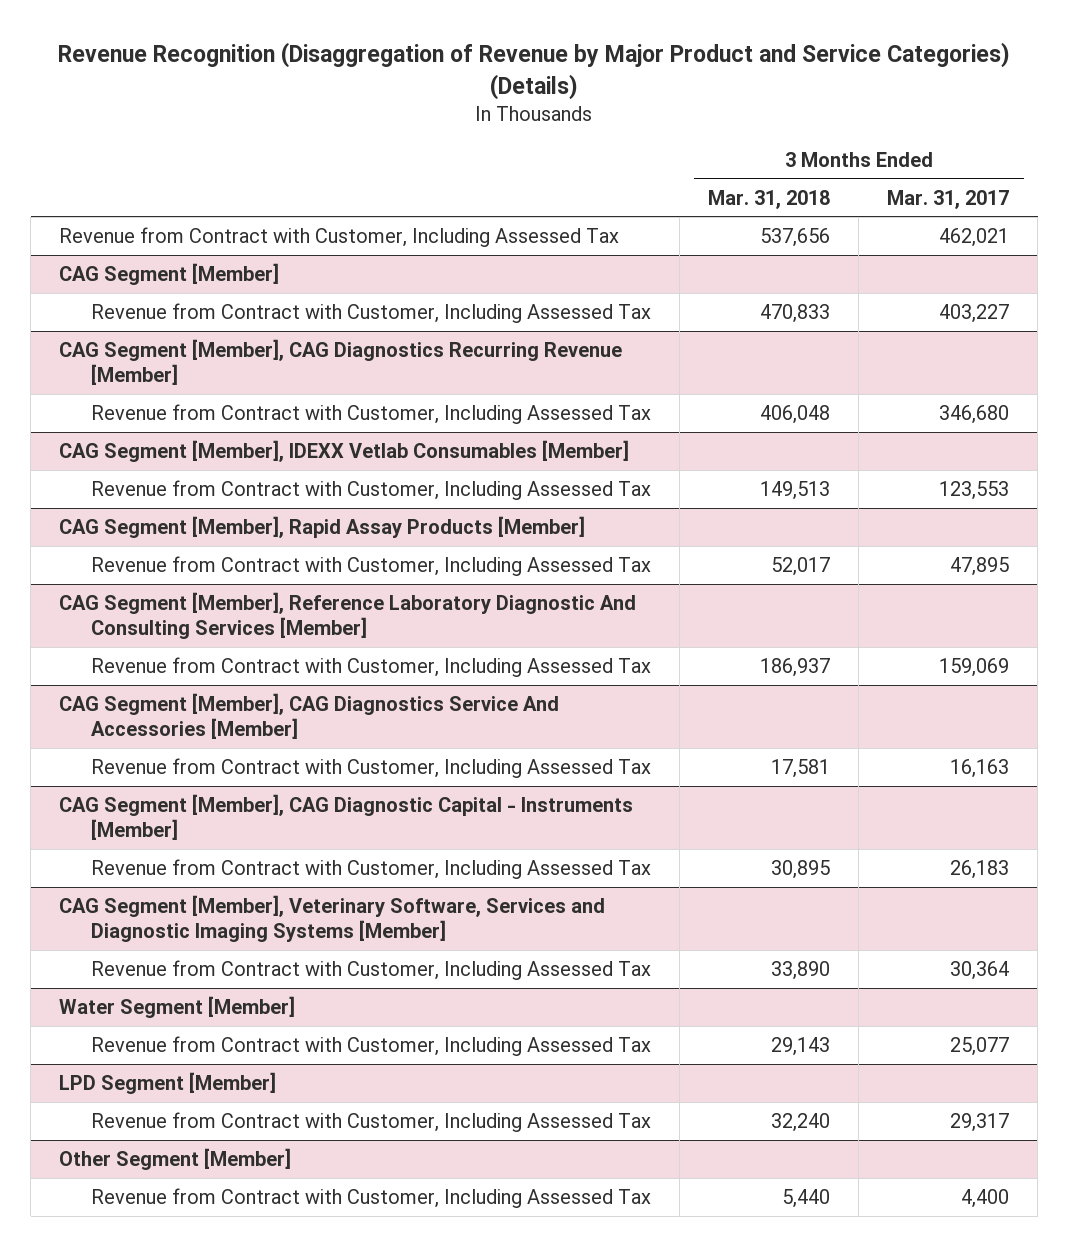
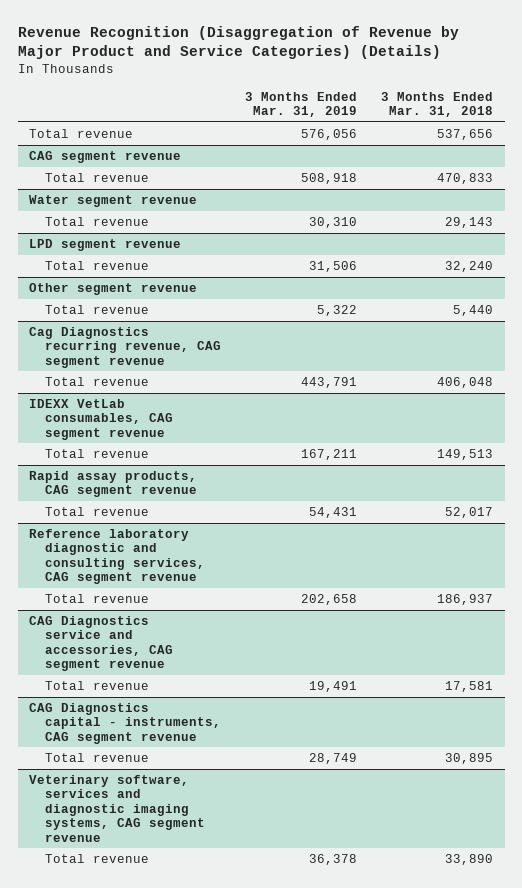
- | 3 Months Ended Mar. 31, 2018 | 3 Months Ended Mar. 31, 2017
+ | 3 Months Ended Mar. 31, 2019 | 3 Months Ended Mar. 31, 2018
- Revenue from Contract with Customer, Including Assessed Tax | 537,656 | 462,021
- CAG Segment [Member]
- Revenue from Contract with Customer, Including Assessed Tax | 470,833 | 403,227
- CAG Segment [Member], CAG Diagnostics Recurring Revenue [Member]
- Revenue from Contract with Customer, Including Assessed Tax | 406,048 | 346,680
- CAG Segment [Member], IDEXX Vetlab Consumables [Member]
- Revenue from Contract with Customer, Including Assessed Tax | 149,513 | 123,553
- CAG Segment [Member], Rapid Assay Products [Member]
- Revenue from Contract with Customer, Including Assessed Tax | 52,017 | 47,895
- CAG Segment [Member], Reference Laboratory Diagnostic And Consulting Services [Member]
- Revenue from Contract with Customer, Including Assessed Tax | 186,937 | 159,069
- CAG Segment [Member], CAG Diagnostics Service And Accessories [Member]
- Revenue from Contract with Customer, Including Assessed Tax | 17,581 | 16,163
- CAG Segment [Member], CAG Diagnostic Capital - Instruments [Member]
- Revenue from Contract with Customer, Including Assessed Tax | 30,895 | 26,183
- CAG Segment [Member], Veterinary Software, Services and Diagnostic Imaging Systems [Member]
- Revenue from Contract with Customer, Including Assessed Tax | 33,890 | 30,364
- Water Segment [Member]
- Revenue from Contract with Customer, Including Assessed Tax | 29,143 | 25,077
- LPD Segment [Member]
- Revenue from Contract with Customer, Including Assessed Tax | 32,240 | 29,317
- Other Segment [Member]
- Revenue from Contract with Customer, Including Assessed Tax | 5,440 | 4,400
+ Total revenue | 576,056 | 537,656
+ CAG segment revenue
+ Total revenue | 508,918 | 470,833
+ Water segment revenue
+ Total revenue | 30,310 | 29,143
+ LPD segment revenue
+ Total revenue | 31,506 | 32,240
+ Other segment revenue
+ Total revenue | 5,322 | 5,440
+ Cag Diagnostics recurring revenue, CAG segment revenue
+ Total revenue | 443,791 | 406,048
+ IDEXX VetLab consumables, CAG segment revenue
+ Total revenue | 167,211 | 149,513
+ Rapid assay products, CAG segment revenue
+ Total revenue | 54,431 | 52,017
+ Reference laboratory diagnostic and consulting services, CAG segment revenue
+ Total revenue | 202,658 | 186,937
+ CAG Diagnostics service and accessories, CAG segment revenue
+ Total revenue | 19,491 | 17,581
+ CAG Diagnostics capital - instruments, CAG segment revenue
+ Total revenue | 28,749 | 30,895
+ Veterinary software, services and diagnostic imaging systems, CAG segment revenue
+ Total revenue | 36,378 | 33,890

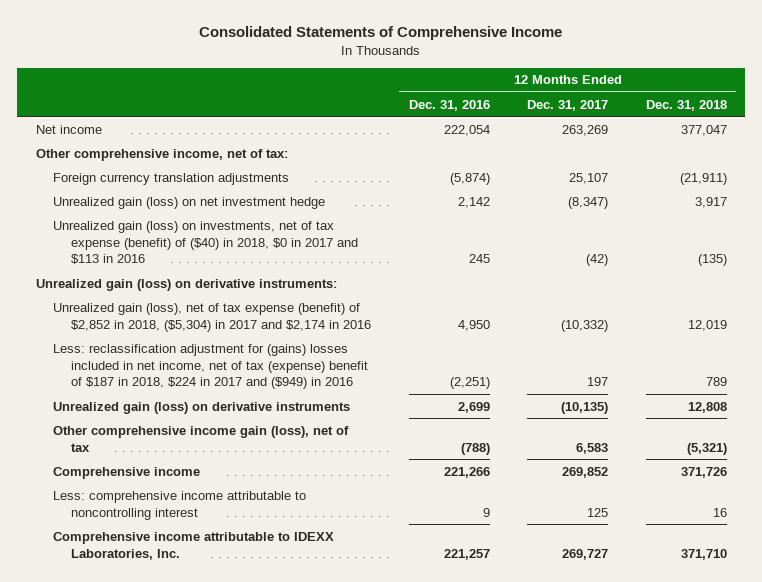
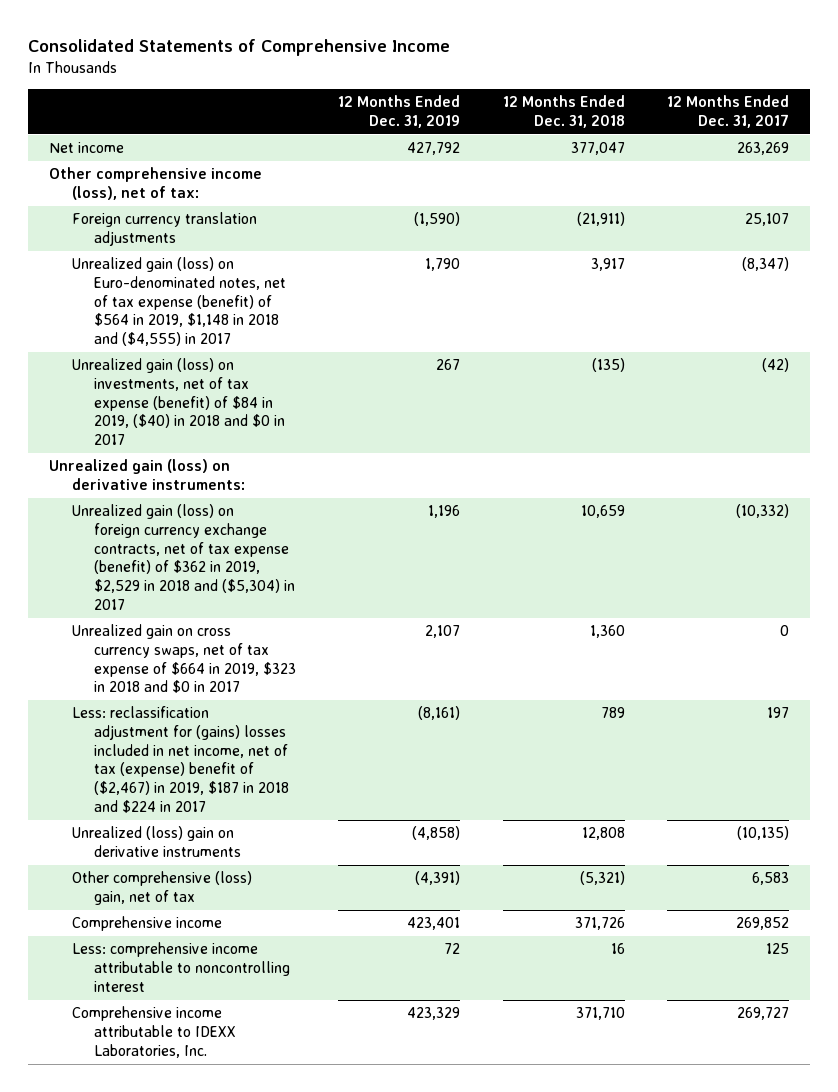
- | 12 Months Ended Dec. 31, 2016 | 12 Months Ended Dec. 31, 2017 | 12 Months Ended Dec. 31, 2018
+ | 12 Months Ended Dec. 31, 2019 | 12 Months Ended Dec. 31, 2018 | 12 Months Ended Dec. 31, 2017
- Other comprehensive income, net of tax:
+ Other comprehensive income (loss), net of tax:
- Unrealized gain (loss) on net investment hedge | 2,142 | (8,347) | 3,917
- Unrealized gain (loss) on investments, net of tax expense (benefit) of ($40) in 2018, $0 in 2017 and $113 in 2016 | 245 | (42) | (135)
+ Unrealized gain (loss) on Euro-denominated notes, net of tax expense (benefit) of $564 in 2019, $1,148 in 2018 and ($4,555) in 2017 | 1,790 | 3,917 | (8,347)
+ Unrealized gain (loss) on investments, net of tax expense (benefit) of $84 in 2019, ($40) in 2018 and $0 in 2017 | 267 | (135) | (42)
- Unrealized gain (loss), net of tax expense (benefit) of $2,852 in 2018, ($5,304) in 2017 and $2,174 in 2016 | 4,950 | (10,332) | 12,019
- Less: reclassification adjustment for (gains) losses included in net income, net of tax (expense) benefit of $187 in 2018, $224 in 2017 and ($949) in 2016 | (2,251) | 197 | 789
- Unrealized gain (loss) on derivative instruments | 2,699 | (10,135) | 12,808
- Other comprehensive income gain (loss), net of tax | (788) | 6,583 | (5,321)
+ Unrealized gain (loss) on foreign currency exchange contracts, net of tax expense (benefit) of $362 in 2019, $2,529 in 2018 and ($5,304) in 2017 | 1,196 | 10,659 | (10,332)
+ Unrealized gain on cross currency swaps, net of tax expense of $664 in 2019, $323 in 2018 and $0 in 2017 | 2,107 | 1,360 | 0
+ Less: reclassification adjustment for (gains) losses included in net income, net of tax (expense) benefit of ($2,467) in 2019, $187 in 2018 and $224 in 2017 | (8,161) | 789 | 197
+ Unrealized (loss) gain on derivative instruments | (4,858) | 12,808 | (10,135)
+ Other comprehensive (loss) gain, net of tax | (4,391) | (5,321) | 6,583

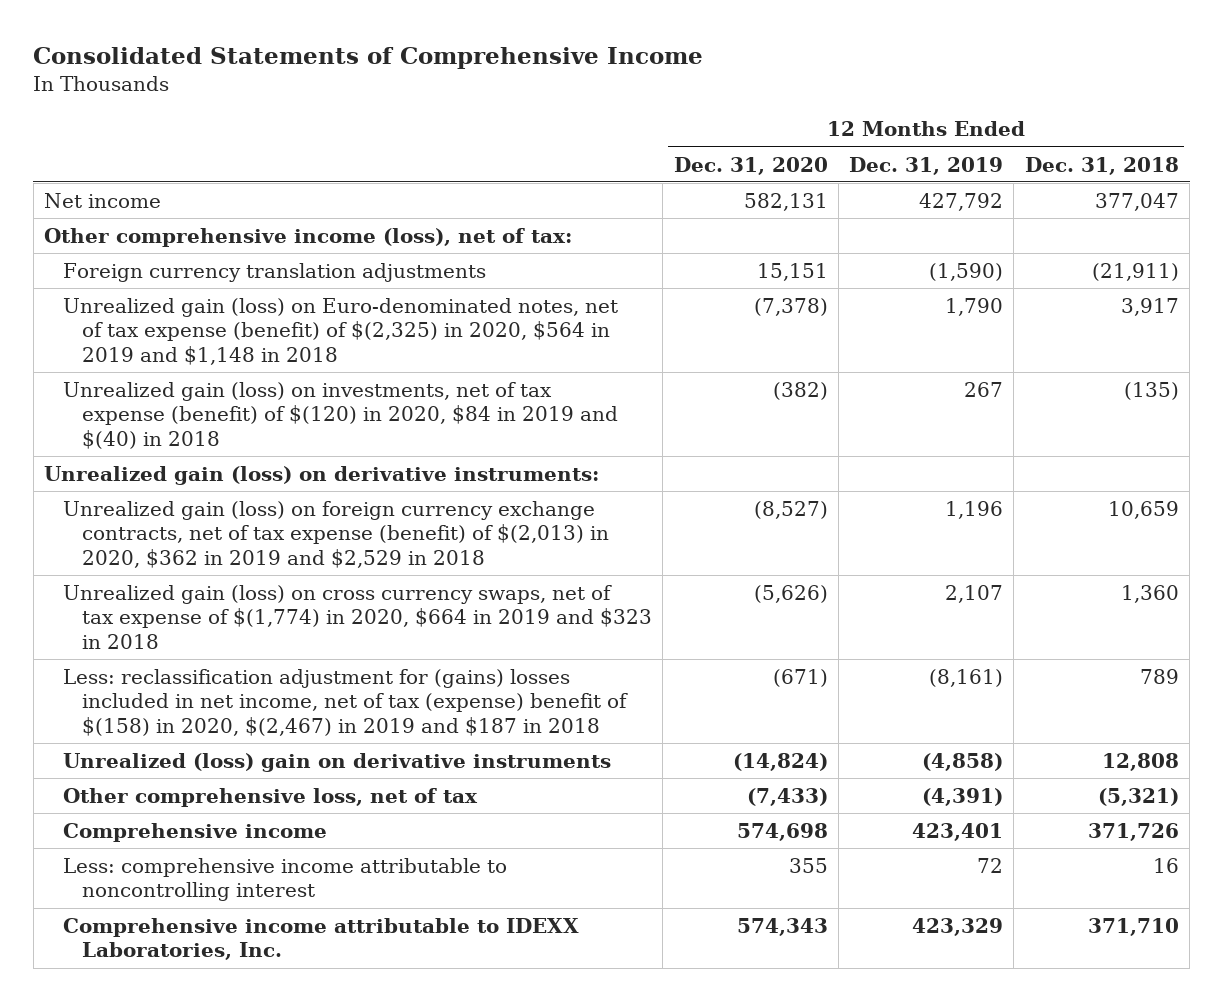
- | 12 Months Ended Dec. 31, 2019 | 12 Months Ended Dec. 31, 2018 | 12 Months Ended Dec. 31, 2017
+ | 12 Months Ended Dec. 31, 2020 | 12 Months Ended Dec. 31, 2019 | 12 Months Ended Dec. 31, 2018
- Unrealized gain (loss) on Euro-denominated notes, net of tax expense (benefit) of $564 in 2019, $1,148 in 2018 and ($4,555) in 2017 | 1,790 | 3,917 | (8,347)
- Unrealized gain (loss) on investments, net of tax expense (benefit) of $84 in 2019, ($40) in 2018 and $0 in 2017 | 267 | (135) | (42)
+ Unrealized gain (loss) on Euro-denominated notes, net of tax expense (benefit) of $(2,325) in 2020, $564 in 2019 and $1,148 in 2018 | (7,378) | 1,790 | 3,917
+ Unrealized gain (loss) on investments, net of tax expense (benefit) of $(120) in 2020, $84 in 2019 and $(40) in 2018 | (382) | 267 | (135)
- Unrealized gain (loss) on foreign currency exchange contracts, net of tax expense (benefit) of $362 in 2019, $2,529 in 2018 and ($5,304) in 2017 | 1,196 | 10,659 | (10,332)
- Unrealized gain on cross currency swaps, net of tax expense of $664 in 2019, $323 in 2018 and $0 in 2017 | 2,107 | 1,360 | 0
- Less: reclassification adjustment for (gains) losses included in net income, net of tax (expense) benefit of ($2,467) in 2019, $187 in 2018 and $224 in 2017 | (8,161) | 789 | 197
+ Unrealized gain (loss) on foreign currency exchange contracts, net of tax expense (benefit) of $(2,013) in 2020, $362 in 2019 and $2,529 in 2018 | (8,527) | 1,196 | 10,659
+ Unrealized gain (loss) on cross currency swaps, net of tax expense of $(1,774) in 2020, $664 in 2019 and $323 in 2018 | (5,626) | 2,107 | 1,360
+ Less: reclassification adjustment for (gains) losses included in net income, net of tax (expense) benefit of $(158) in 2020, $(2,467) in 2019 and $187 in 2018 | (671) | (8,161) | 789
- Other comprehensive (loss) gain, net of tax | (4,391) | (5,321) | 6,583
+ Other comprehensive loss, net of tax | (7,433) | (4,391) | (5,321)

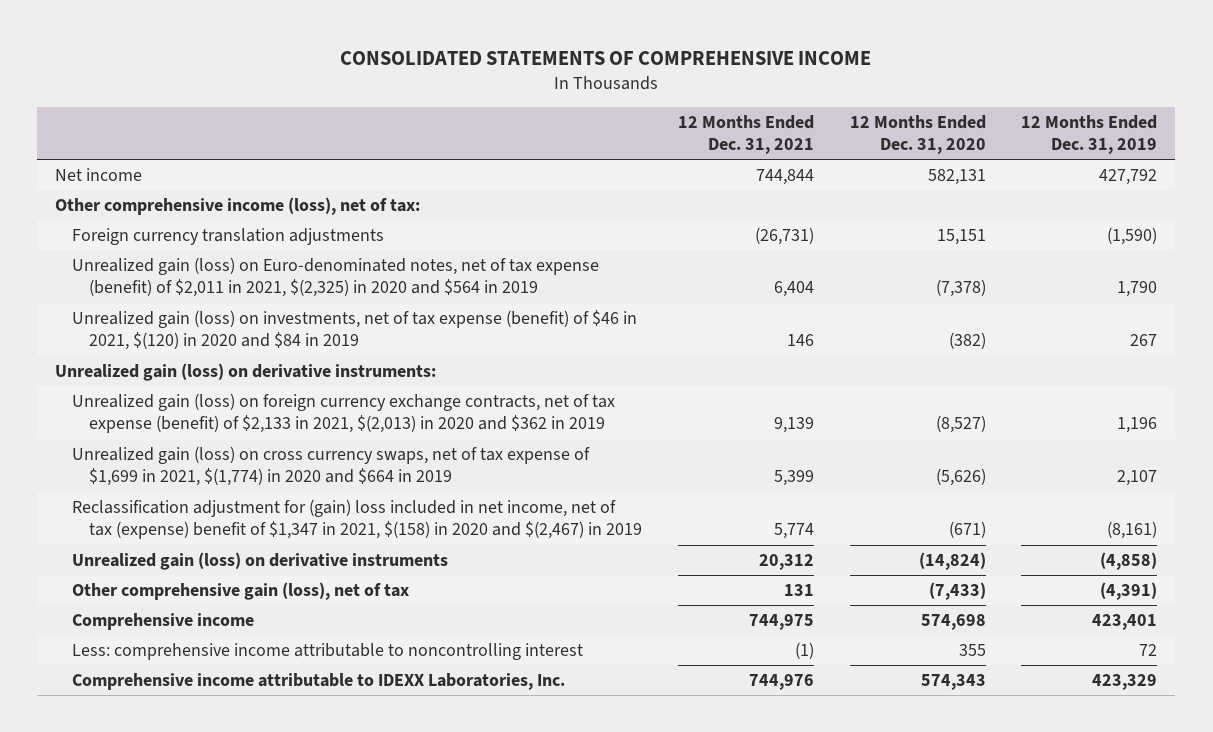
- Consolidated Statements of Comprehensive Income
+ CONSOLIDATED STATEMENTS OF COMPREHENSIVE INCOME
- | 12 Months Ended Dec. 31, 2020 | 12 Months Ended Dec. 31, 2019 | 12 Months Ended Dec. 31, 2018
+ | 12 Months Ended Dec. 31, 2021 | 12 Months Ended Dec. 31, 2020 | 12 Months Ended Dec. 31, 2019
- Unrealized gain (loss) on Euro-denominated notes, net of tax expense (benefit) of $(2,325) in 2020, $564 in 2019 and $1,148 in 2018 | (7,378) | 1,790 | 3,917
- Unrealized gain (loss) on investments, net of tax expense (benefit) of $(120) in 2020, $84 in 2019 and $(40) in 2018 | (382) | 267 | (135)
+ Unrealized gain (loss) on Euro-denominated notes, net of tax expense (benefit) of $2,011 in 2021, $(2,325) in 2020 and $564 in 2019 | 6,404 | (7,378) | 1,790
+ Unrealized gain (loss) on investments, net of tax expense (benefit) of $46 in 2021, $(120) in 2020 and $84 in 2019 | 146 | (382) | 267
- Unrealized gain (loss) on foreign currency exchange contracts, net of tax expense (benefit) of $(2,013) in 2020, $362 in 2019 and $2,529 in 2018 | (8,527) | 1,196 | 10,659
- Unrealized gain (loss) on cross currency swaps, net of tax expense of $(1,774) in 2020, $664 in 2019 and $323 in 2018 | (5,626) | 2,107 | 1,360
- Less: reclassification adjustment for (gains) losses included in net income, net of tax (expense) benefit of $(158) in 2020, $(2,467) in 2019 and $187 in 2018 | (671) | (8,161) | 789
- Unrealized (loss) gain on derivative instruments | (14,824) | (4,858) | 12,808
- Other comprehensive loss, net of tax | (7,433) | (4,391) | (5,321)
+ Unrealized gain (loss) on foreign currency exchange contracts, net of tax expense (benefit) of $2,133 in 2021, $(2,013) in 2020 and $362 in 2019 | 9,139 | (8,527) | 1,196
+ Unrealized gain (loss) on cross currency swaps, net of tax expense of $1,699 in 2021, $(1,774) in 2020 and $664 in 2019 | 5,399 | (5,626) | 2,107
+ Reclassification adjustment for (gain) loss included in net income, net of tax (expense) benefit of $1,347 in 2021, $(158) in 2020 and $(2,467) in 2019 | 5,774 | (671) | (8,161)
+ Unrealized gain (loss) on derivative instruments | 20,312 | (14,824) | (4,858)
+ Other comprehensive gain (loss), net of tax | 131 | (7,433) | (4,391)

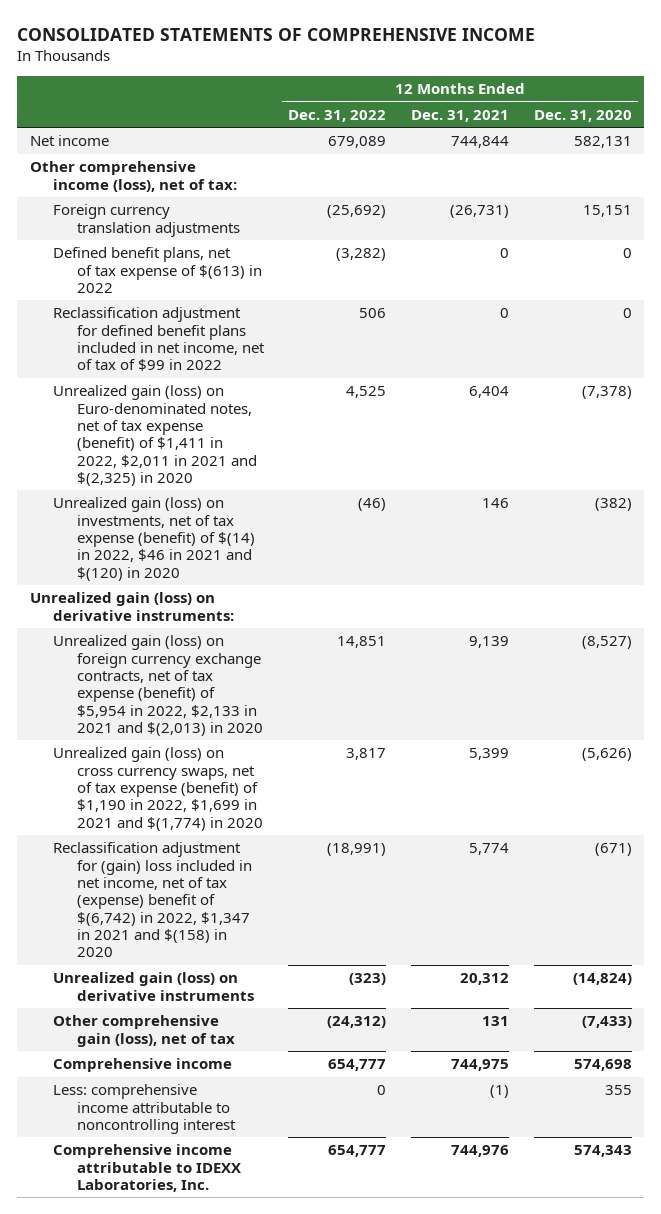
- | 12 Months Ended Dec. 31, 2021 | 12 Months Ended Dec. 31, 2020 | 12 Months Ended Dec. 31, 2019
+ | 12 Months Ended Dec. 31, 2022 | 12 Months Ended Dec. 31, 2021 | 12 Months Ended Dec. 31, 2020
- Unrealized gain (loss) on Euro-denominated notes, net of tax expense (benefit) of $2,011 in 2021, $(2,325) in 2020 and $564 in 2019 | 6,404 | (7,378) | 1,790
- Unrealized gain (loss) on investments, net of tax expense (benefit) of $46 in 2021, $(120) in 2020 and $84 in 2019 | 146 | (382) | 267
+ Defined benefit plans, net of tax expense of $(613) in 2022 | (3,282) | 0 | 0
+ Reclassification adjustment for defined benefit plans included in net income, net of tax of $99 in 2022 | 506 | 0 | 0
+ Unrealized gain (loss) on Euro-denominated notes, net of tax expense (benefit) of $1,411 in 2022, $2,011 in 2021 and $(2,325) in 2020 | 4,525 | 6,404 | (7,378)
+ Unrealized gain (loss) on investments, net of tax expense (benefit) of $(14) in 2022, $46 in 2021 and $(120) in 2020 | (46) | 146 | (382)
- Unrealized gain (loss) on foreign currency exchange contracts, net of tax expense (benefit) of $2,133 in 2021, $(2,013) in 2020 and $362 in 2019 | 9,139 | (8,527) | 1,196
- Unrealized gain (loss) on cross currency swaps, net of tax expense of $1,699 in 2021, $(1,774) in 2020 and $664 in 2019 | 5,399 | (5,626) | 2,107
- Reclassification adjustment for (gain) loss included in net income, net of tax (expense) benefit of $1,347 in 2021, $(158) in 2020 and $(2,467) in 2019 | 5,774 | (671) | (8,161)
+ Unrealized gain (loss) on foreign currency exchange contracts, net of tax expense (benefit) of $5,954 in 2022, $2,133 in 2021 and $(2,013) in 2020 | 14,851 | 9,139 | (8,527)
+ Unrealized gain (loss) on cross currency swaps, net of tax expense (benefit) of $1,190 in 2022, $1,699 in 2021 and $(1,774) in 2020 | 3,817 | 5,399 | (5,626)
+ Reclassification adjustment for (gain) loss included in net income, net of tax (expense) benefit of $(6,742) in 2022, $1,347 in 2021 and $(158) in 2020 | (18,991) | 5,774 | (671)

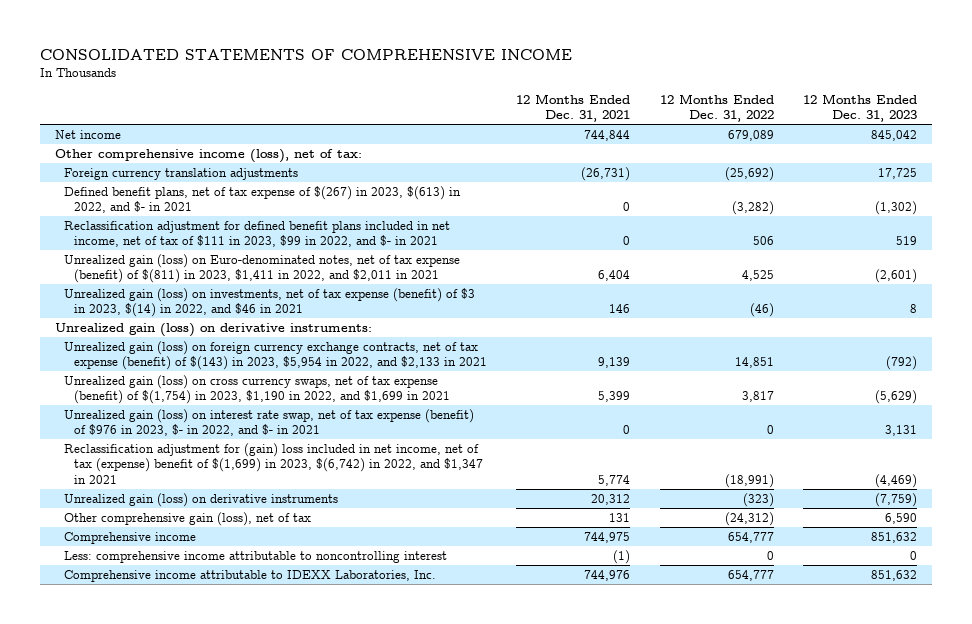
- | 12 Months Ended Dec. 31, 2022 | 12 Months Ended Dec. 31, 2021 | 12 Months Ended Dec. 31, 2020
+ | 12 Months Ended Dec. 31, 2021 | 12 Months Ended Dec. 31, 2022 | 12 Months Ended Dec. 31, 2023
- Defined benefit plans, net of tax expense of $(613) in 2022 | (3,282) | 0 | 0
- Reclassification adjustment for defined benefit plans included in net income, net of tax of $99 in 2022 | 506 | 0 | 0
- Unrealized gain (loss) on Euro-denominated notes, net of tax expense (benefit) of $1,411 in 2022, $2,011 in 2021 and $(2,325) in 2020 | 4,525 | 6,404 | (7,378)
- Unrealized gain (loss) on investments, net of tax expense (benefit) of $(14) in 2022, $46 in 2021 and $(120) in 2020 | (46) | 146 | (382)
+ Defined benefit plans, net of tax expense of $(267) in 2023, $(613) in 2022, and $- in 2021 | 0 | (3,282) | (1,302)
+ Reclassification adjustment for defined benefit plans included in net income, net of tax of $111 in 2023, $99 in 2022, and $- in 2021 | 0 | 506 | 519
+ Unrealized gain (loss) on Euro-denominated notes, net of tax expense (benefit) of $(811) in 2023, $1,411 in 2022, and $2,011 in 2021 | 6,404 | 4,525 | (2,601)
+ Unrealized gain (loss) on investments, net of tax expense (benefit) of $3 in 2023, $(14) in 2022, and $46 in 2021 | 146 | (46) | 8
- Unrealized gain (loss) on foreign currency exchange contracts, net of tax expense (benefit) of $5,954 in 2022, $2,133 in 2021 and $(2,013) in 2020 | 14,851 | 9,139 | (8,527)
- Unrealized gain (loss) on cross currency swaps, net of tax expense (benefit) of $1,190 in 2022, $1,699 in 2021 and $(1,774) in 2020 | 3,817 | 5,399 | (5,626)
- Reclassification adjustment for (gain) loss included in net income, net of tax (expense) benefit of $(6,742) in 2022, $1,347 in 2021 and $(158) in 2020 | (18,991) | 5,774 | (671)
+ Unrealized gain (loss) on foreign currency exchange contracts, net of tax expense (benefit) of $(143) in 2023, $5,954 in 2022, and $2,133 in 2021 | 9,139 | 14,851 | (792)
+ Unrealized gain (loss) on cross currency swaps, net of tax expense (benefit) of $(1,754) in 2023, $1,190 in 2022, and $1,699 in 2021 | 5,399 | 3,817 | (5,629)
+ Unrealized gain (loss) on interest rate swap, net of tax expense (benefit) of $976 in 2023, $- in 2022, and $- in 2021 | 0 | 0 | 3,131
+ Reclassification adjustment for (gain) loss included in net income, net of tax (expense) benefit of $(1,699) in 2023, $(6,742) in 2022, and $1,347 in 2021 | 5,774 | (18,991) | (4,469)

